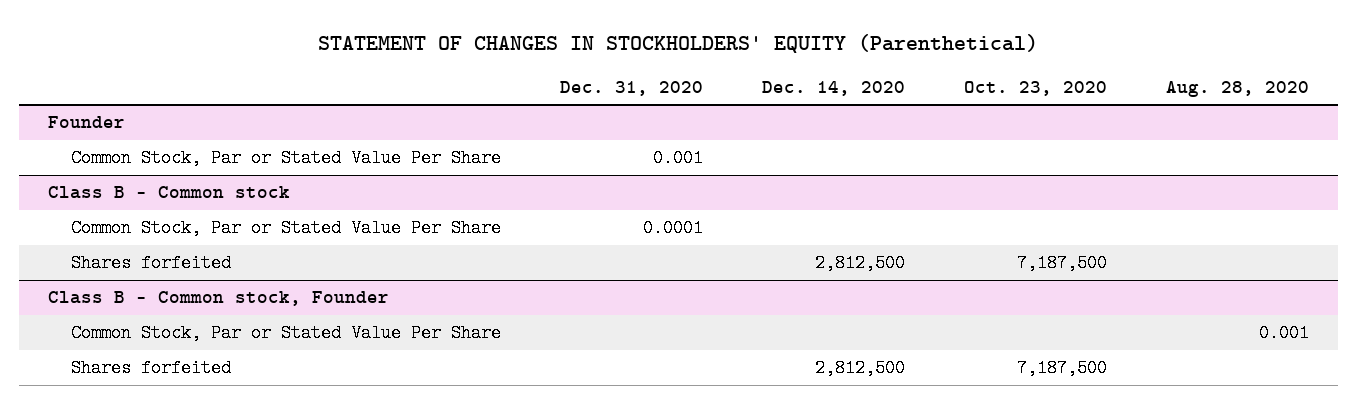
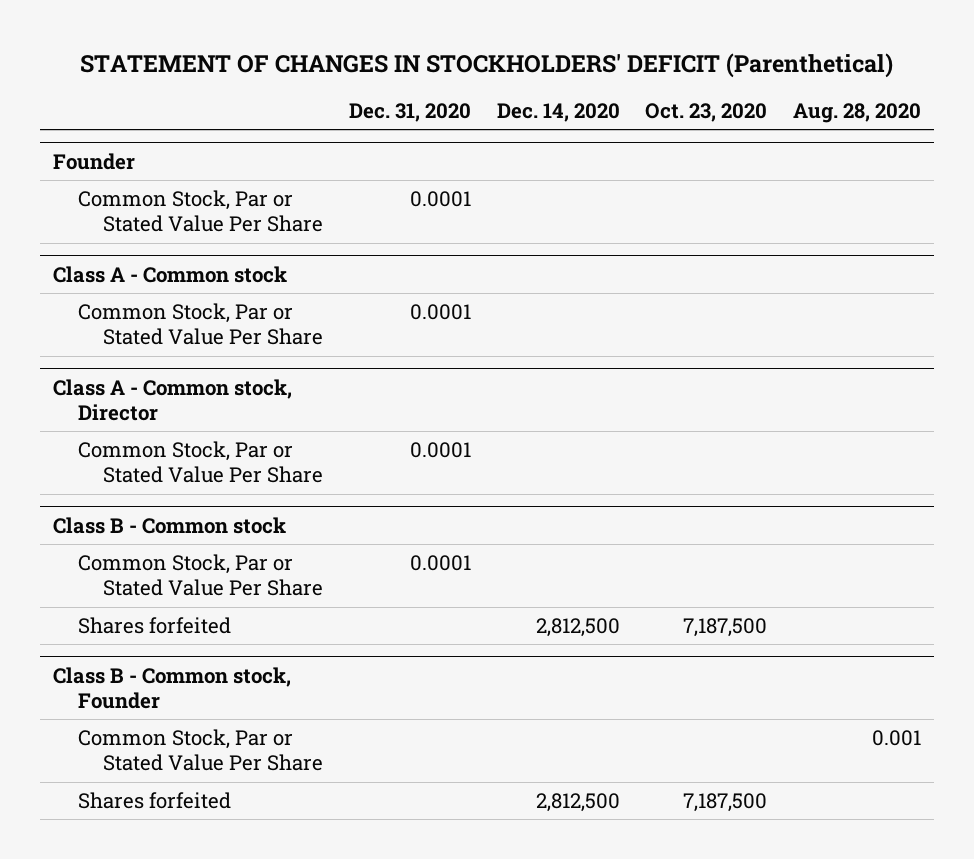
- STATEMENT OF CHANGES IN STOCKHOLDERS' EQUITY (Parenthetical)
+ STATEMENT OF CHANGES IN STOCKHOLDERS' DEFICIT (Parenthetical)
@ Founder
- Common Stock, Par or Stated Value Per Share | 0.001 | | |
+ Common Stock, Par or Stated Value Per Share | 0.0001 | | |
+ Class A - Common stock
+ Common Stock, Par or Stated Value Per Share | 0.0001 | | |
+ Class A - Common stock, Director
+ Common Stock, Par or Stated Value Per Share | 0.0001 | | |

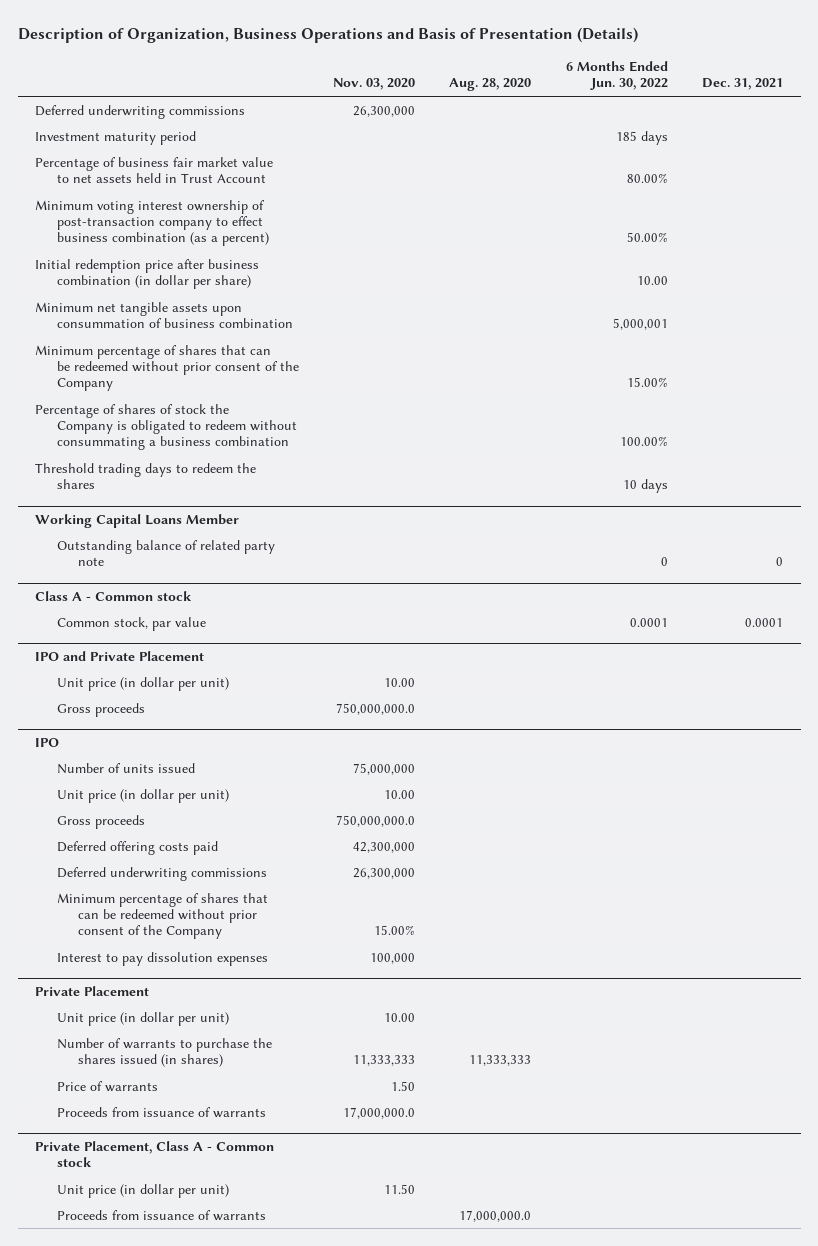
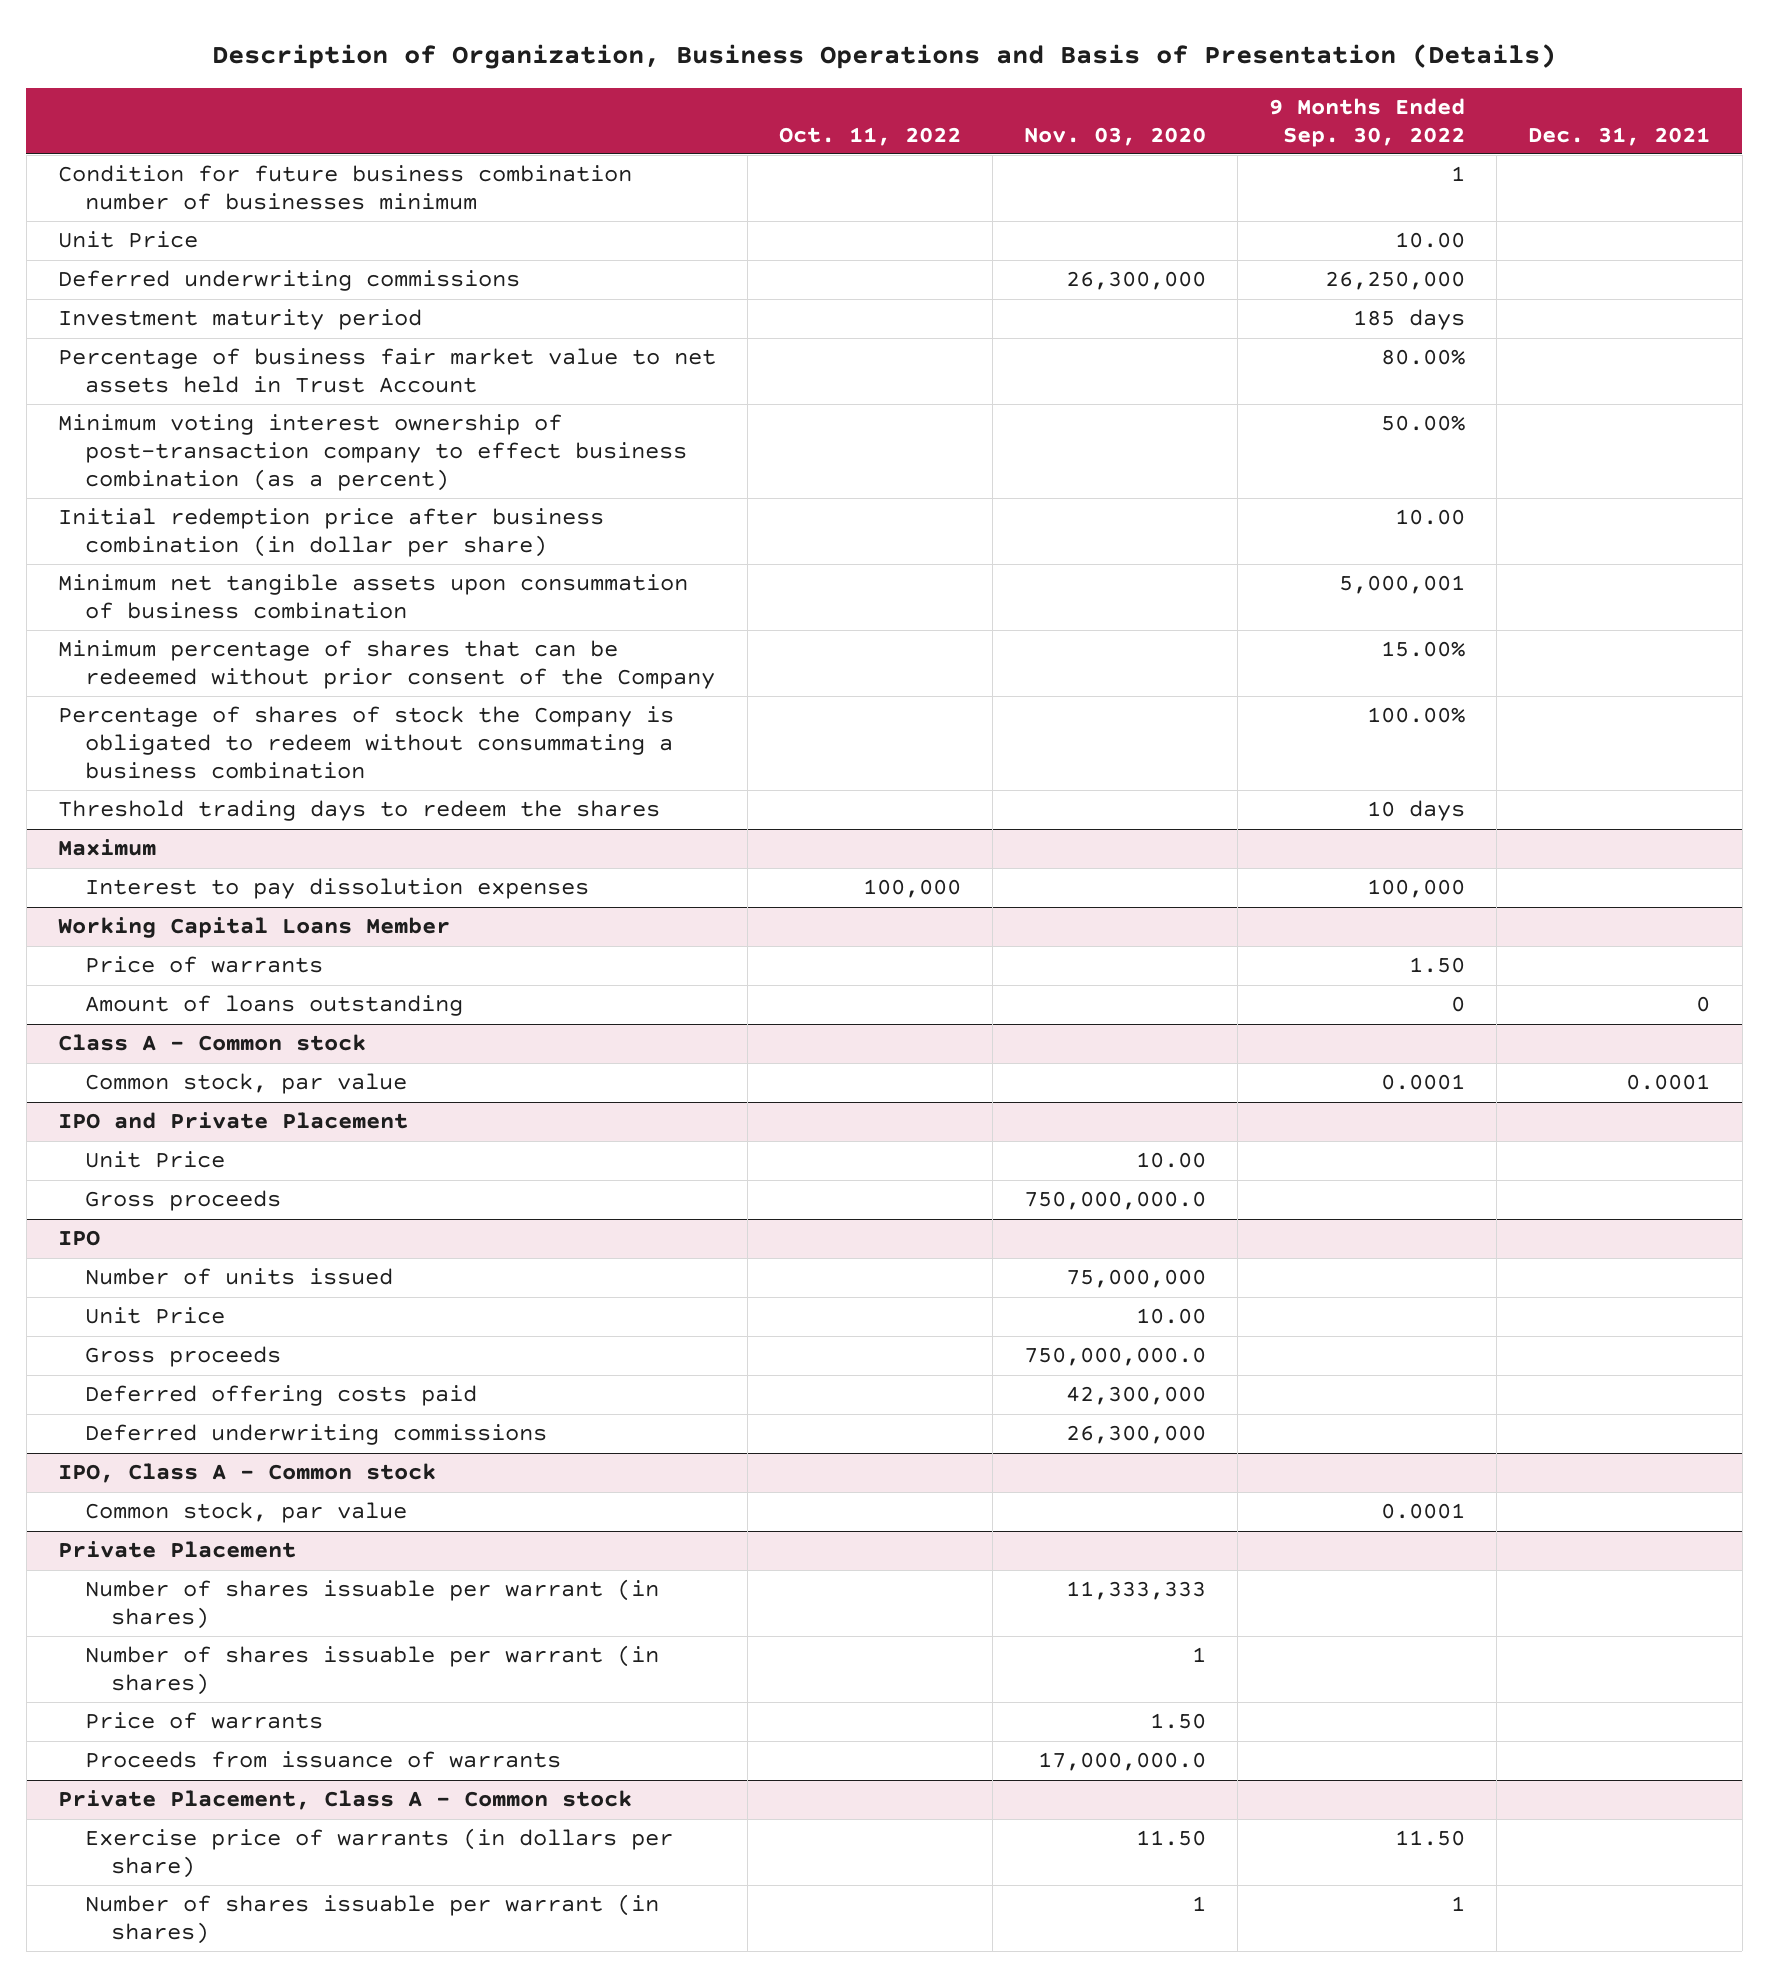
- | Nov. 03, 2020 | Aug. 28, 2020 | 6 Months Ended Jun. 30, 2022 | Dec. 31, 2021
+ | Oct. 11, 2022 | Nov. 03, 2020 | 9 Months Ended Sep. 30, 2022 | Dec. 31, 2021
+ Condition for future business combination number of businesses minimum | | | 1 |
+ Unit Price | | | 10.00 |
+ Maximum
+ Interest to pay dissolution expenses | 100,000 | | 100,000 |
@ Working Capital Loans Member
- Outstanding balance of related party note | | | 0 | 0
+ Price of warrants | | | 1.50 |
+ Amount of loans outstanding | | | 0 | 0
@ IPO and Private Placement
- Unit price (in dollar per unit) | 10.00 | | |
+ Unit Price | | 10.00 | |
@ IPO
- Unit price (in dollar per unit) | 10.00 | | |
+ Unit Price | | 10.00 | |
- Minimum percentage of shares that can be redeemed without prior consent of the Company | 15.00% | | |
- Interest to pay dissolution expenses | 100,000 | | |
+ IPO, Class A - Common stock
+ Common stock, par value | | | 0.0001 |
@ Private Placement
- Unit price (in dollar per unit) | 10.00 | | |
- Number of warrants to purchase the shares issued (in shares) | 11,333,333 | 11,333,333 | |
+ Number of shares issuable per warrant (in shares) | | 11,333,333 | |
+ Number of shares issuable per warrant (in shares) | | 1 | |
@ Private Placement, Class A - Common stock
- Unit price (in dollar per unit) | 11.50 | | |
- Proceeds from issuance of warrants | | 17,000,000.0 | |
+ Exercise price of warrants (in dollars per share) | | 11.50 | 11.50 |
+ Number of shares issuable per warrant (in shares) | | 1 | 1 |

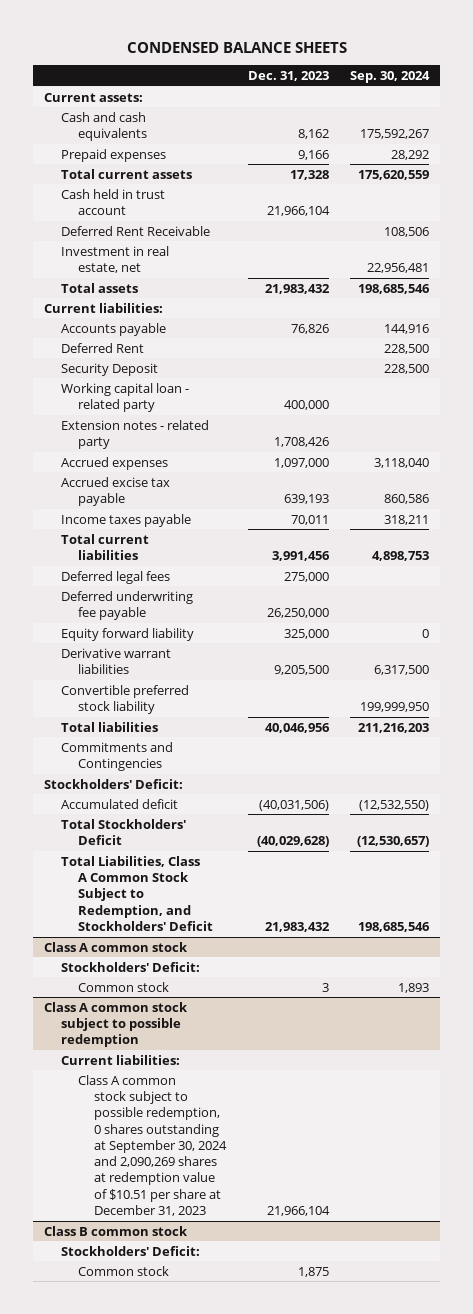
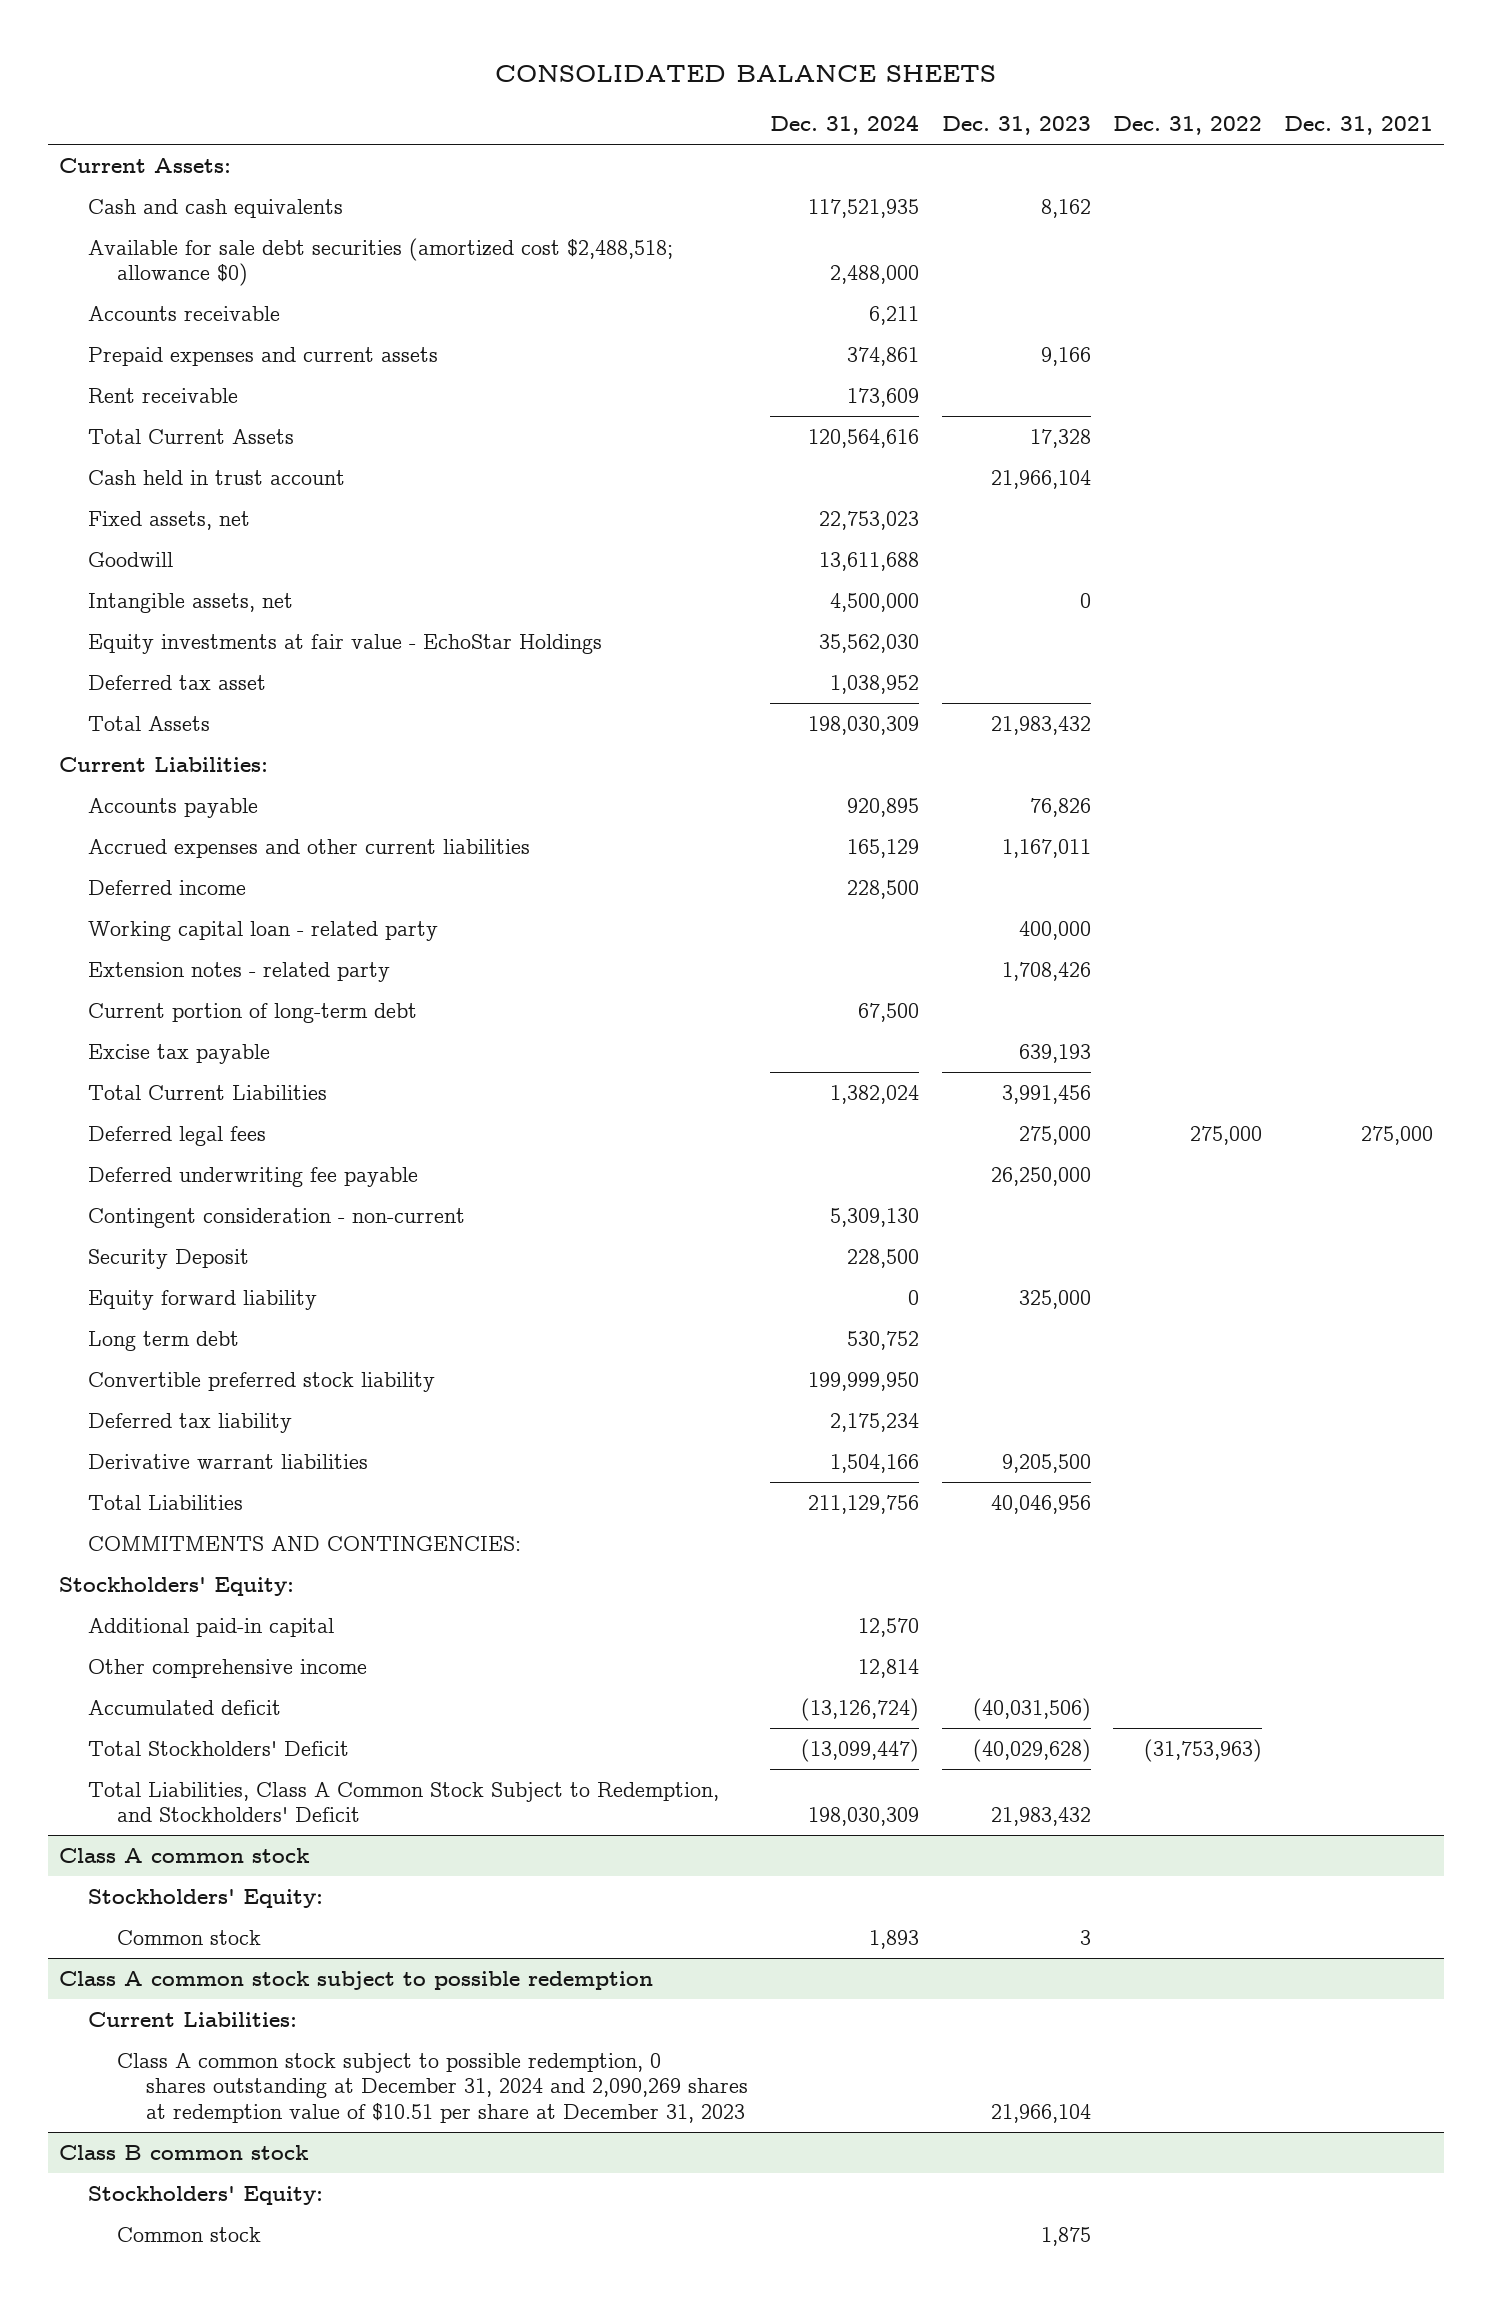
- CONDENSED BALANCE SHEETS
+ CONSOLIDATED BALANCE SHEETS
- | Dec. 31, 2023 | Sep. 30, 2024
+ | Dec. 31, 2024 | Dec. 31, 2023 | Dec. 31, 2022 | Dec. 31, 2021
- Current assets:
+ Current Assets:
- Prepaid expenses | 9,166 | 28,292
- Total current assets | 17,328 | 175,620,559
+ Available for sale debt securities (amortized cost $2,488,518; allowance $0) | 2,488,000 | | |
+ Accounts receivable | 6,211 | | |
+ Prepaid expenses and current assets | 374,861 | 9,166 | |
+ Rent receivable | 173,609 | | |
+ Total Current Assets | 120,564,616 | 17,328 | |
- Deferred Rent Receivable | | 108,506
- Investment in real estate, net | | 22,956,481
- Total assets | 21,983,432 | 198,685,546
- Current liabilities:
+ Fixed assets, net | 22,753,023 | | |
+ Goodwill | 13,611,688 | | |
+ Intangible assets, net | 4,500,000 | 0 | |
+ Equity investments at fair value - EchoStar Holdings | 35,562,030 | | |
+ Deferred tax asset | 1,038,952 | | |
+ Total Assets | 198,030,309 | 21,983,432 | |
+ Current Liabilities:
- Deferred Rent | | 228,500
+ Accrued expenses and other current liabilities | 165,129 | 1,167,011 | |
+ Deferred income | 228,500 | | |
- Accrued expenses | 1,097,000 | 3,118,040
- Accrued excise tax payable | 639,193 | 860,586
- Income taxes payable | 70,011 | 318,211
- Total current liabilities | 3,991,456 | 4,898,753
+ Current portion of long-term debt | 67,500 | | |
+ Excise tax payable | | 639,193 | |
+ Total Current Liabilities | 1,382,024 | 3,991,456 | |
+ Contingent consideration - non-current | 5,309,130 | | |
moved down: Security Deposit | 228,500 | | |
+ Long term debt | 530,752 | | |
- Total liabilities | 40,046,956 | 211,216,203
- Commitments and Contingencies
- Stockholders' Deficit:
+ Deferred tax liability | 2,175,234 | | |
moved down: Derivative warrant liabilities | 1,504,166 | 9,205,500 | |
+ Total Liabilities | 211,129,756 | 40,046,956 | |
+ COMMITMENTS AND CONTINGENCIES:
+ Stockholders' Equity:
+ Additional paid-in capital | 12,570 | | |
+ Other comprehensive income | 12,814 | | |
@ Class A common stock
- Stockholders' Deficit:
+ Stockholders' Equity:
@ Class A common stock subject to possible redemption
- Current liabilities:
- Class A common stock subject to possible redemption, 0 shares outstanding at September 30, 2024 and 2,090,269 shares at redemption value of $10.51 per share at December 31, 2023 | 21,966,104 |
+ Current Liabilities:
+ Class A common stock subject to possible redemption, 0 shares outstanding at December 31, 2024 and 2,090,269 shares at redemption value of $10.51 per share at December 31, 2023 | | 21,966,104 | |
@ Class B common stock
- Stockholders' Deficit:
+ Stockholders' Equity:

